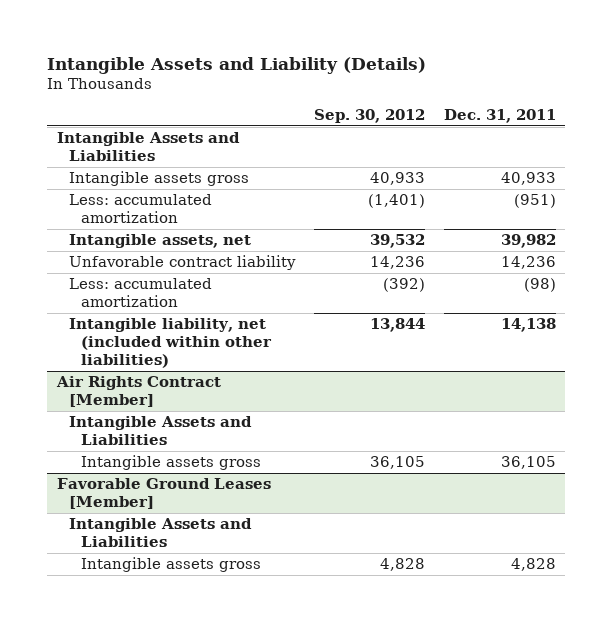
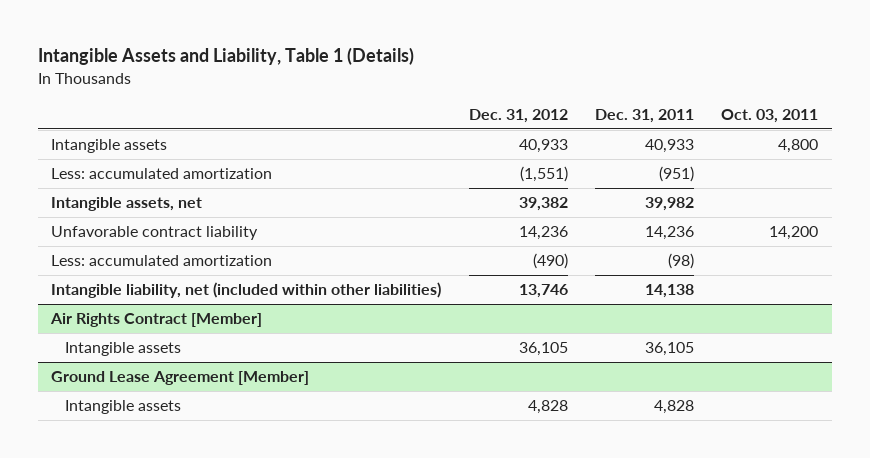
- Intangible Assets and Liability (Details)
+ Intangible Assets and Liability, Table 1 (Details)
- | Sep. 30, 2012 | Dec. 31, 2011
+ | Dec. 31, 2012 | Dec. 31, 2011 | Oct. 03, 2011
- Intangible Assets and Liabilities
- Intangible assets gross | 40,933 | 40,933
+ Intangible assets | 40,933 | 40,933 | 4,800
@ Air Rights Contract [Member]
- Intangible Assets and Liabilities
- Intangible assets gross | 36,105 | 36,105
- Favorable Ground Leases [Member]
- Intangible Assets and Liabilities
- Intangible assets gross | 4,828 | 4,828
@ Air Rights Contract [Member]
+ Intangible assets | 36,105 | 36,105 |
+ Ground Lease Agreement [Member]
+ Intangible assets | 4,828 | 4,828 |

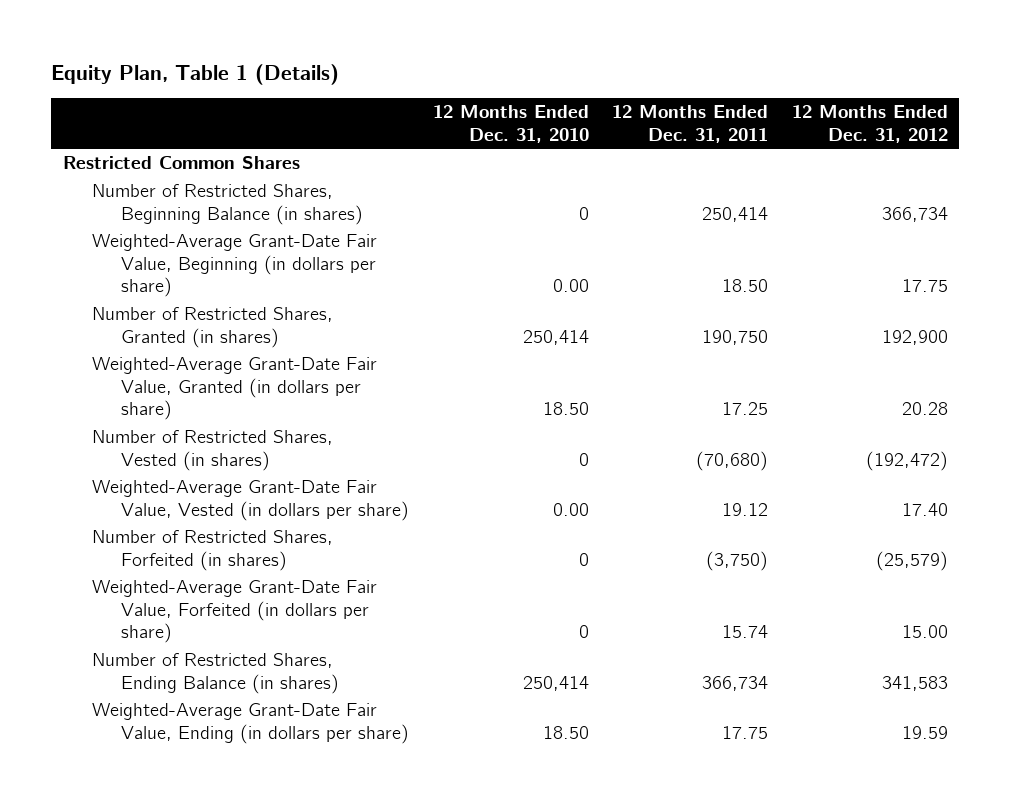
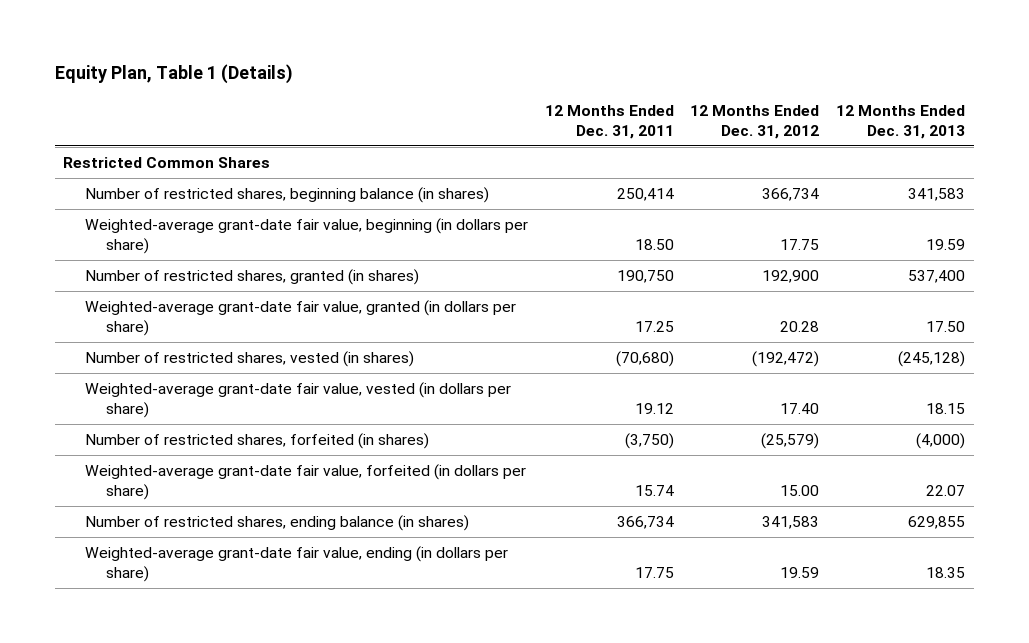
- | 12 Months Ended Dec. 31, 2010 | 12 Months Ended Dec. 31, 2011 | 12 Months Ended Dec. 31, 2012
+ | 12 Months Ended Dec. 31, 2011 | 12 Months Ended Dec. 31, 2012 | 12 Months Ended Dec. 31, 2013
- Number of Restricted Shares, Beginning Balance (in shares) | 0 | 250,414 | 366,734
- Weighted-Average Grant-Date Fair Value, Beginning (in dollars per share) | 0.00 | 18.50 | 17.75
- Number of Restricted Shares, Granted (in shares) | 250,414 | 190,750 | 192,900
- Weighted-Average Grant-Date Fair Value, Granted (in dollars per share) | 18.50 | 17.25 | 20.28
- Number of Restricted Shares, Vested (in shares) | 0 | (70,680) | (192,472)
- Weighted-Average Grant-Date Fair Value, Vested (in dollars per share) | 0.00 | 19.12 | 17.40
- Number of Restricted Shares, Forfeited (in shares) | 0 | (3,750) | (25,579)
- Weighted-Average Grant-Date Fair Value, Forfeited (in dollars per share) | 0 | 15.74 | 15.00
- Number of Restricted Shares, Ending Balance (in shares) | 250,414 | 366,734 | 341,583
- Weighted-Average Grant-Date Fair Value, Ending (in dollars per share) | 18.50 | 17.75 | 19.59
+ Number of restricted shares, beginning balance (in shares) | 250,414 | 366,734 | 341,583
+ Weighted-average grant-date fair value, beginning (in dollars per share) | 18.50 | 17.75 | 19.59
+ Number of restricted shares, granted (in shares) | 190,750 | 192,900 | 537,400
+ Weighted-average grant-date fair value, granted (in dollars per share) | 17.25 | 20.28 | 17.50
+ Number of restricted shares, vested (in shares) | (70,680) | (192,472) | (245,128)
+ Weighted-average grant-date fair value, vested (in dollars per share) | 19.12 | 17.40 | 18.15
+ Number of restricted shares, forfeited (in shares) | (3,750) | (25,579) | (4,000)
+ Weighted-average grant-date fair value, forfeited (in dollars per share) | 15.74 | 15.00 | 22.07
+ Number of restricted shares, ending balance (in shares) | 366,734 | 341,583 | 629,855
+ Weighted-average grant-date fair value, ending (in dollars per share) | 17.75 | 19.59 | 18.35

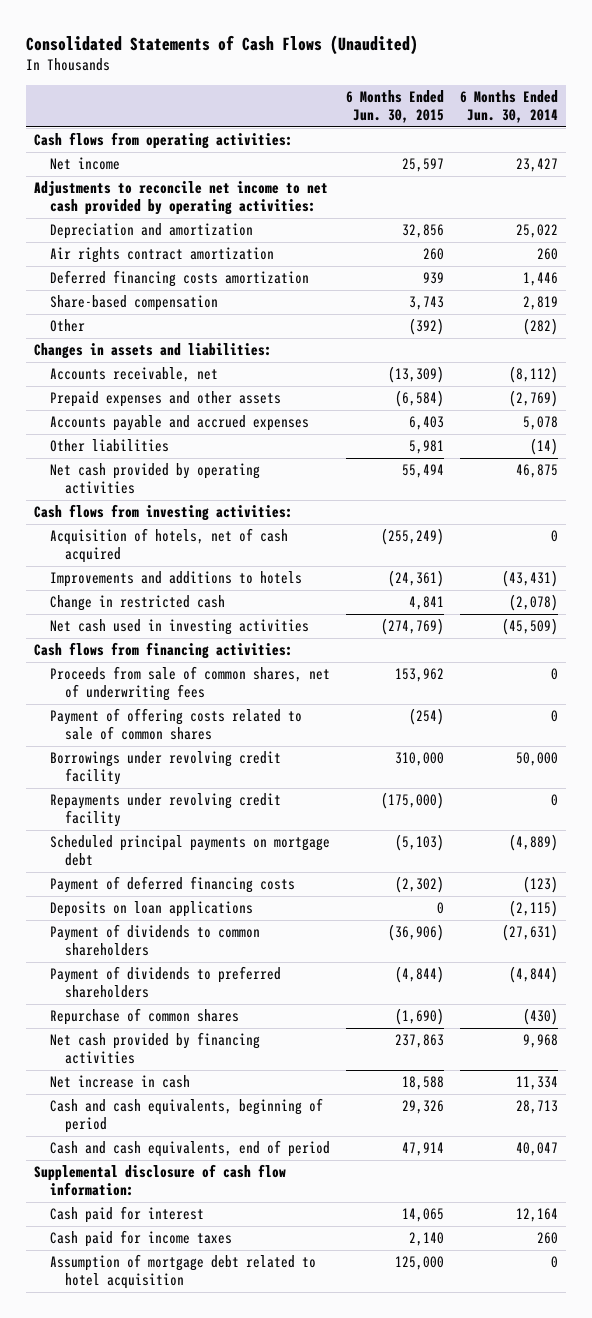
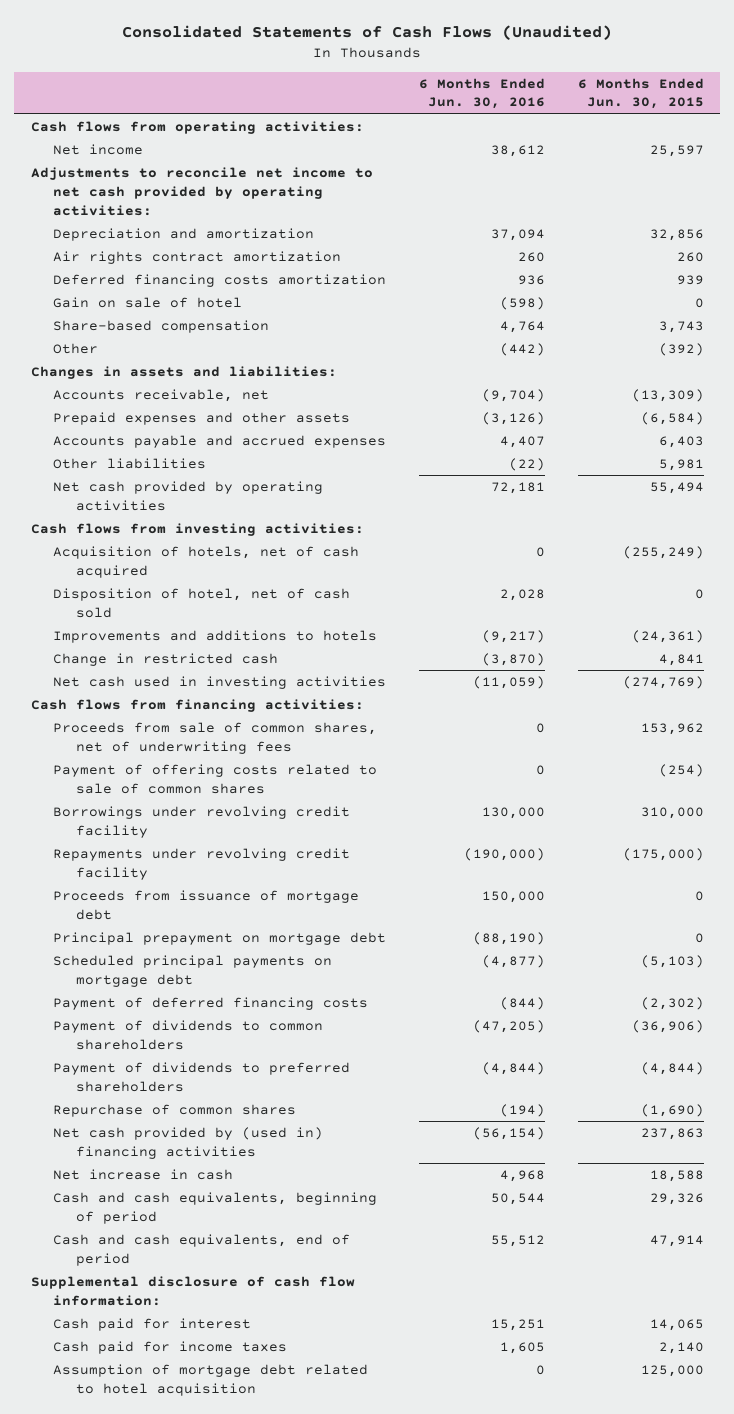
- | 6 Months Ended Jun. 30, 2015 | 6 Months Ended Jun. 30, 2014
+ | 6 Months Ended Jun. 30, 2016 | 6 Months Ended Jun. 30, 2015
+ Gain on sale of hotel | (598) | 0
+ Disposition of hotel, net of cash sold | 2,028 | 0
+ Proceeds from issuance of mortgage debt | 150,000 | 0
+ Principal prepayment on mortgage debt | (88,190) | 0
- Deposits on loan applications | 0 | (2,115)
- Net cash provided by financing activities | 237,863 | 9,968
+ Net cash provided by (used in) financing activities | (56,154) | 237,863

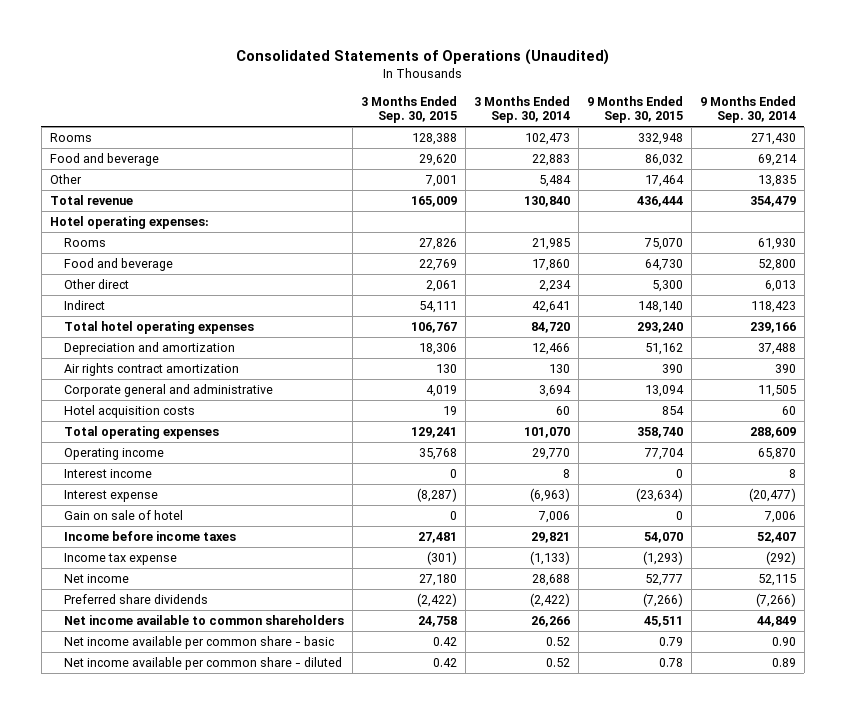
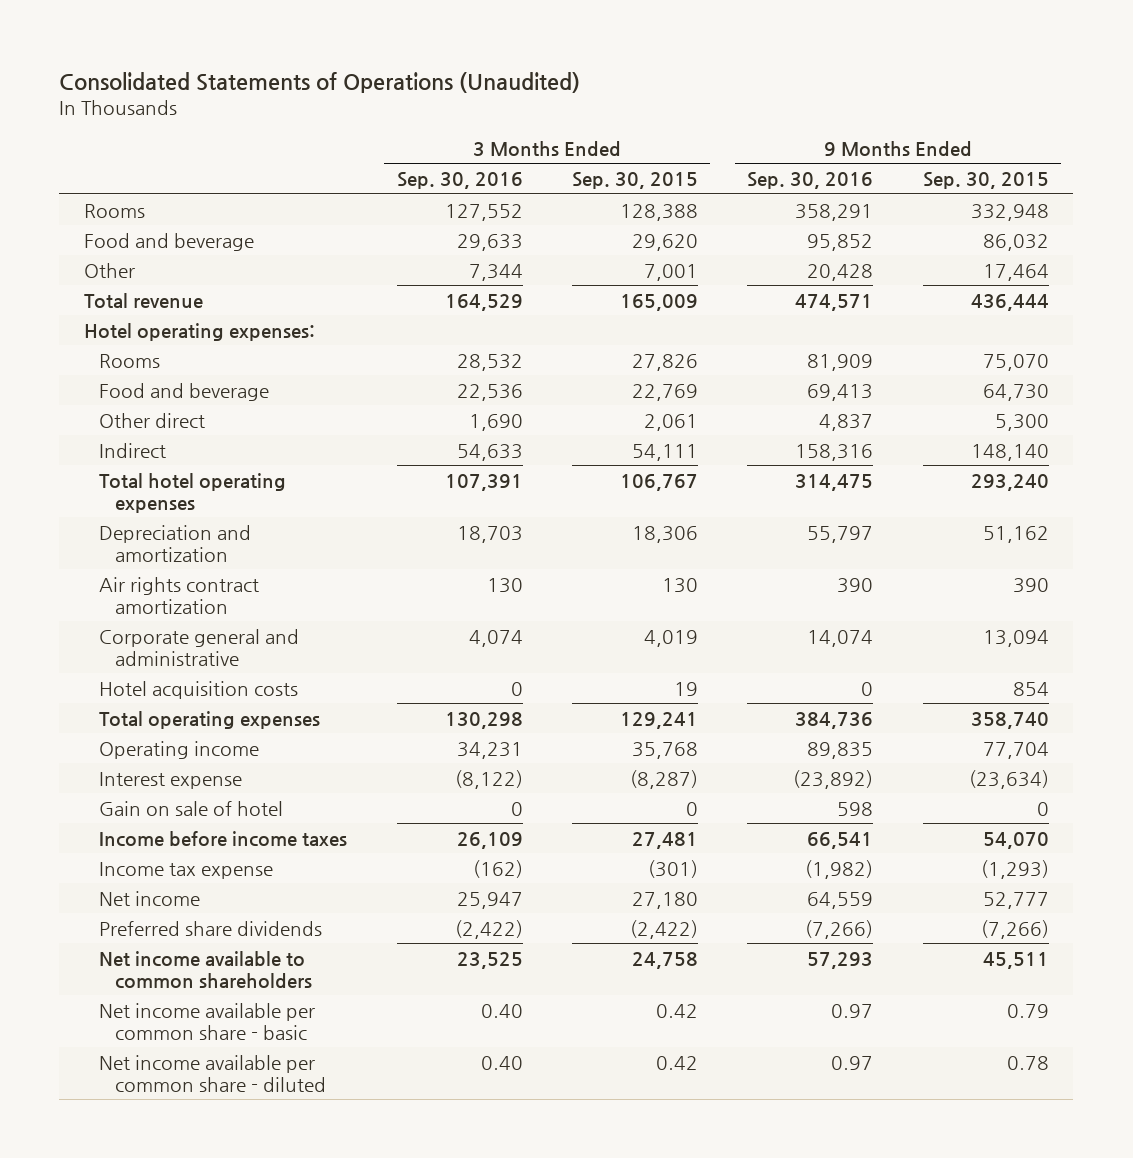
- | 3 Months Ended Sep. 30, 2015 | 3 Months Ended Sep. 30, 2014 | 9 Months Ended Sep. 30, 2015 | 9 Months Ended Sep. 30, 2014
+ | 3 Months Ended Sep. 30, 2016 | 3 Months Ended Sep. 30, 2015 | 9 Months Ended Sep. 30, 2016 | 9 Months Ended Sep. 30, 2015
- Interest income | 0 | 8 | 0 | 8

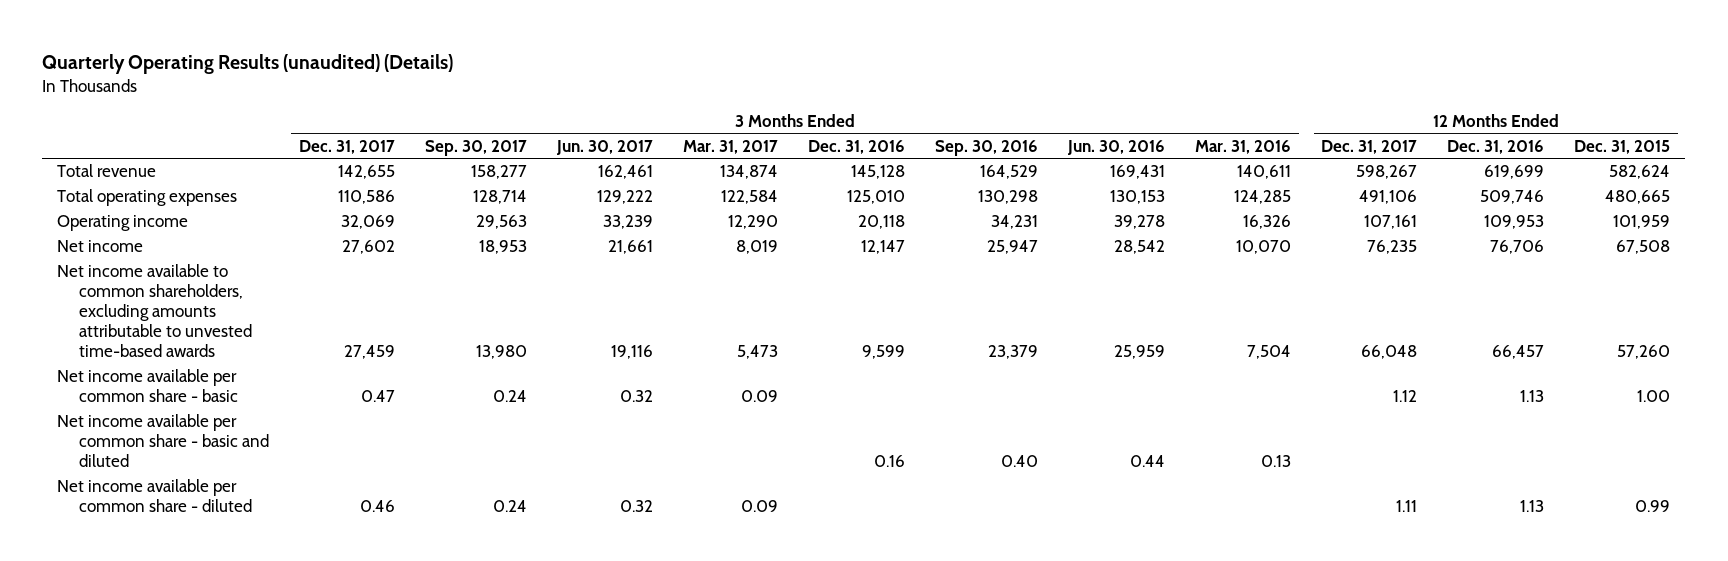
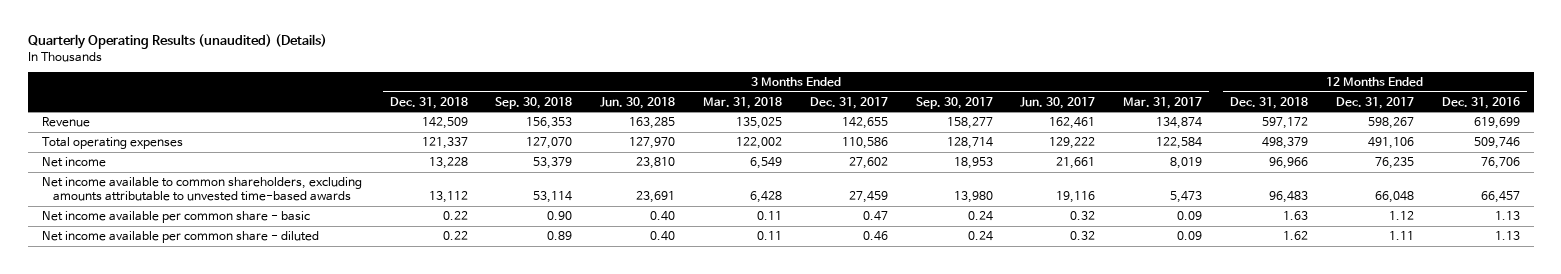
- | 3 Months Ended Dec. 31, 2017 | 3 Months Ended Sep. 30, 2017 | 3 Months Ended Jun. 30, 2017 | 3 Months Ended Mar. 31, 2017 | 3 Months Ended Dec. 31, 2016 | 3 Months Ended Sep. 30, 2016 | 3 Months Ended Jun. 30, 2016 | 3 Months Ended Mar. 31, 2016 | 12 Months Ended Dec. 31, 2017 | 12 Months Ended Dec. 31, 2016 | 12 Months Ended Dec. 31, 2015
+ | 3 Months Ended Dec. 31, 2018 | 3 Months Ended Sep. 30, 2018 | 3 Months Ended Jun. 30, 2018 | 3 Months Ended Mar. 31, 2018 | 3 Months Ended Dec. 31, 2017 | 3 Months Ended Sep. 30, 2017 | 3 Months Ended Jun. 30, 2017 | 3 Months Ended Mar. 31, 2017 | 12 Months Ended Dec. 31, 2018 | 12 Months Ended Dec. 31, 2017 | 12 Months Ended Dec. 31, 2016
- Total revenue | 142,655 | 158,277 | 162,461 | 134,874 | 145,128 | 164,529 | 169,431 | 140,611 | 598,267 | 619,699 | 582,624
+ Revenue | 142,509 | 156,353 | 163,285 | 135,025 | 142,655 | 158,277 | 162,461 | 134,874 | 597,172 | 598,267 | 619,699
- Operating income | 32,069 | 29,563 | 33,239 | 12,290 | 20,118 | 34,231 | 39,278 | 16,326 | 107,161 | 109,953 | 101,959
- Net income available per common share - basic and diluted | | | | | 0.16 | 0.40 | 0.44 | 0.13 | | |

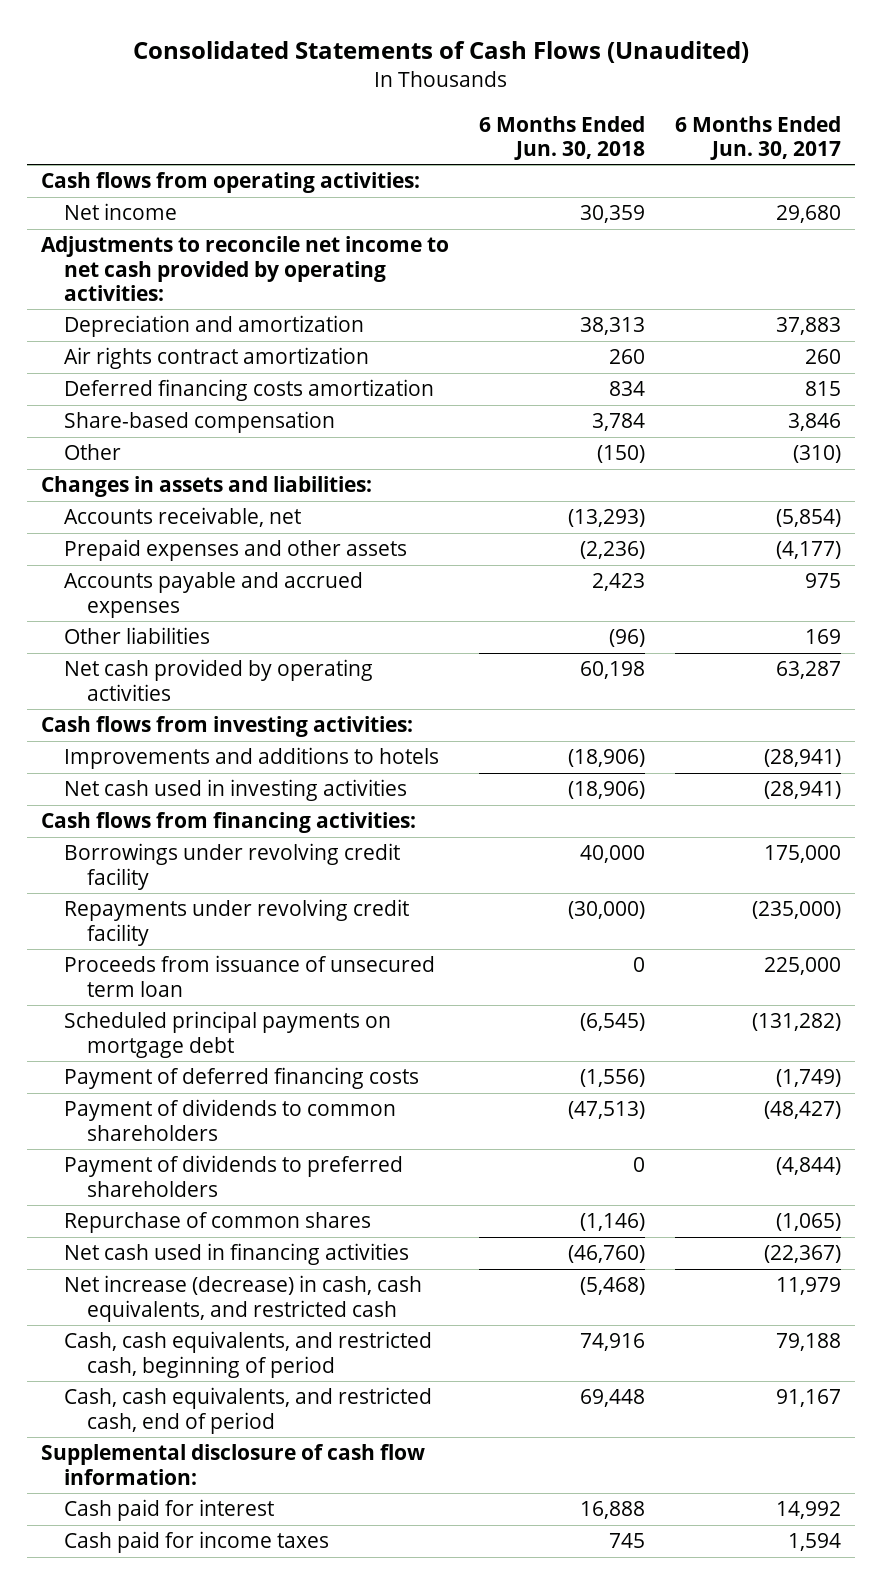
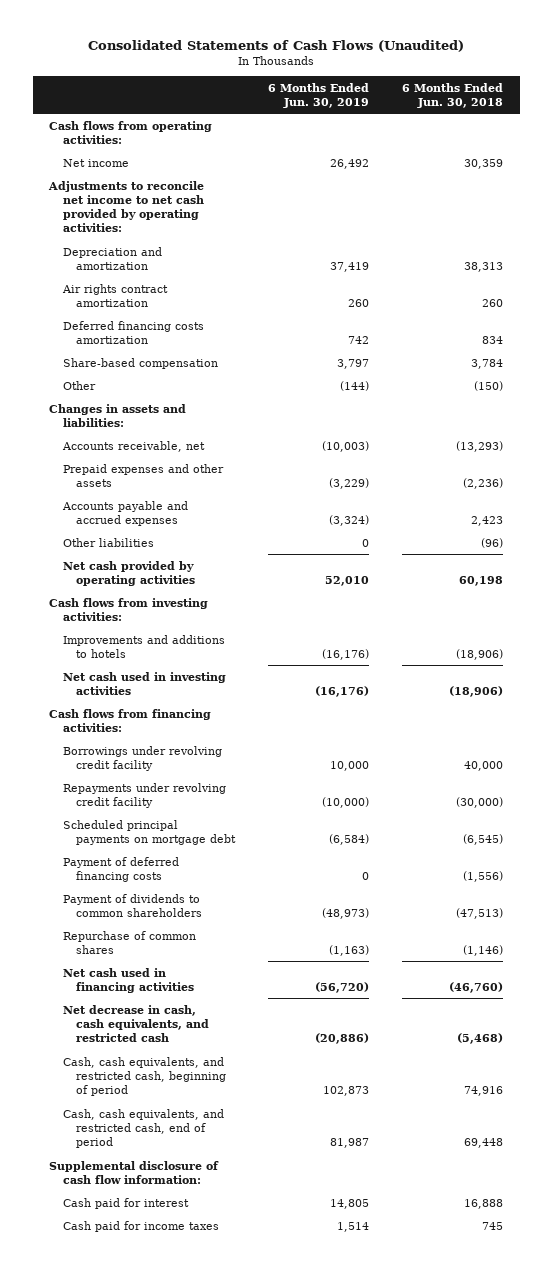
- | 6 Months Ended Jun. 30, 2018 | 6 Months Ended Jun. 30, 2017
+ | 6 Months Ended Jun. 30, 2019 | 6 Months Ended Jun. 30, 2018
- Proceeds from issuance of unsecured term loan | 0 | 225,000
- Payment of dividends to preferred shareholders | 0 | (4,844)
- Net increase (decrease) in cash, cash equivalents, and restricted cash | (5,468) | 11,979
+ Net decrease in cash, cash equivalents, and restricted cash | (20,886) | (5,468)

